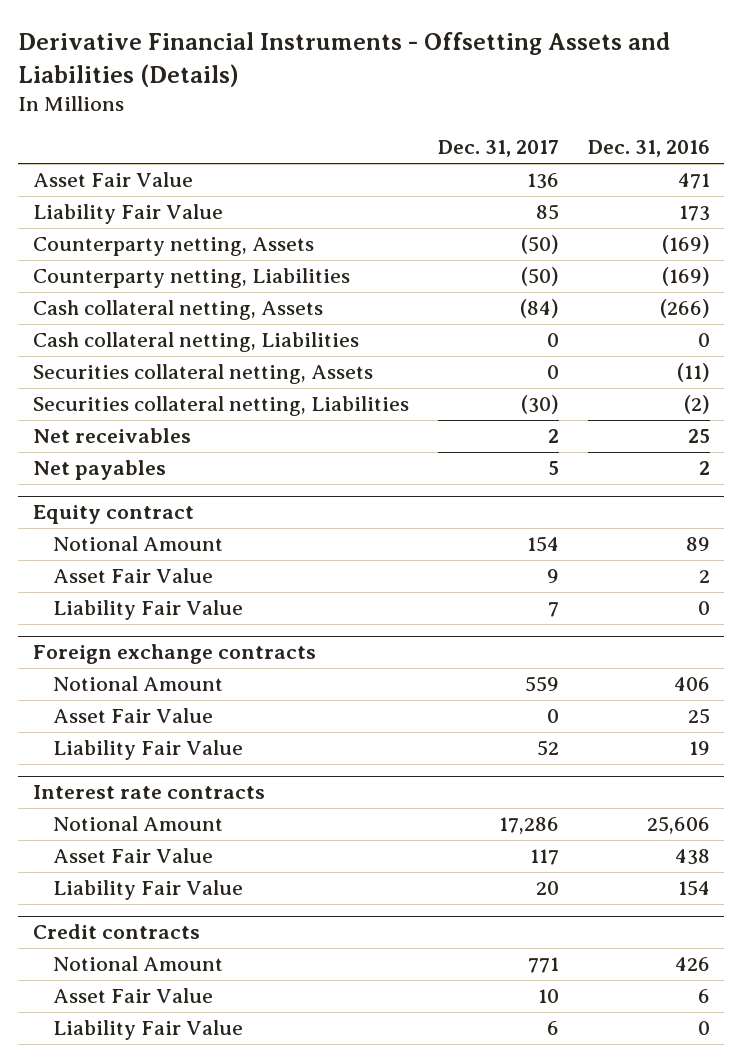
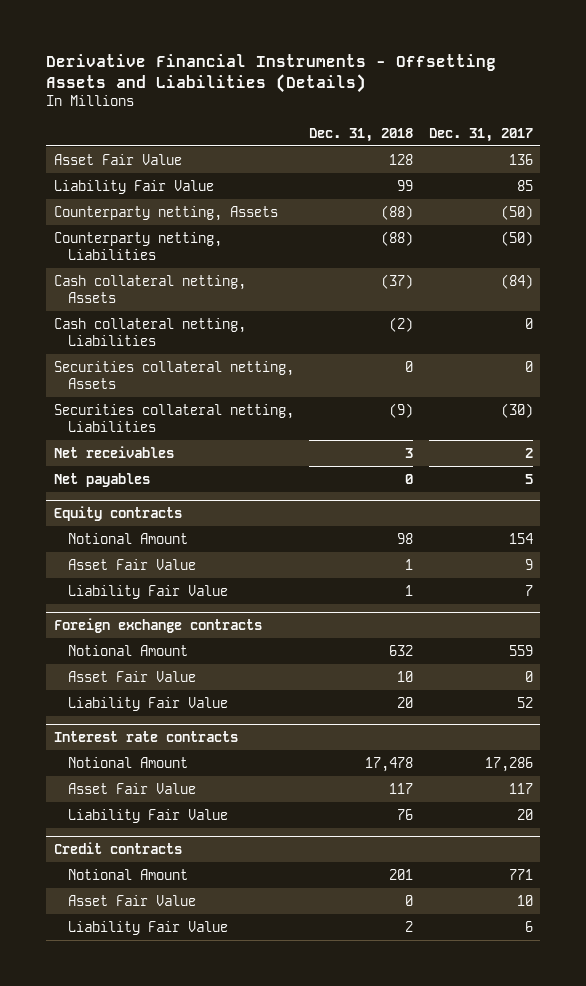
- | Dec. 31, 2017 | Dec. 31, 2016
+ | Dec. 31, 2018 | Dec. 31, 2017
- Equity contract
+ Equity contracts

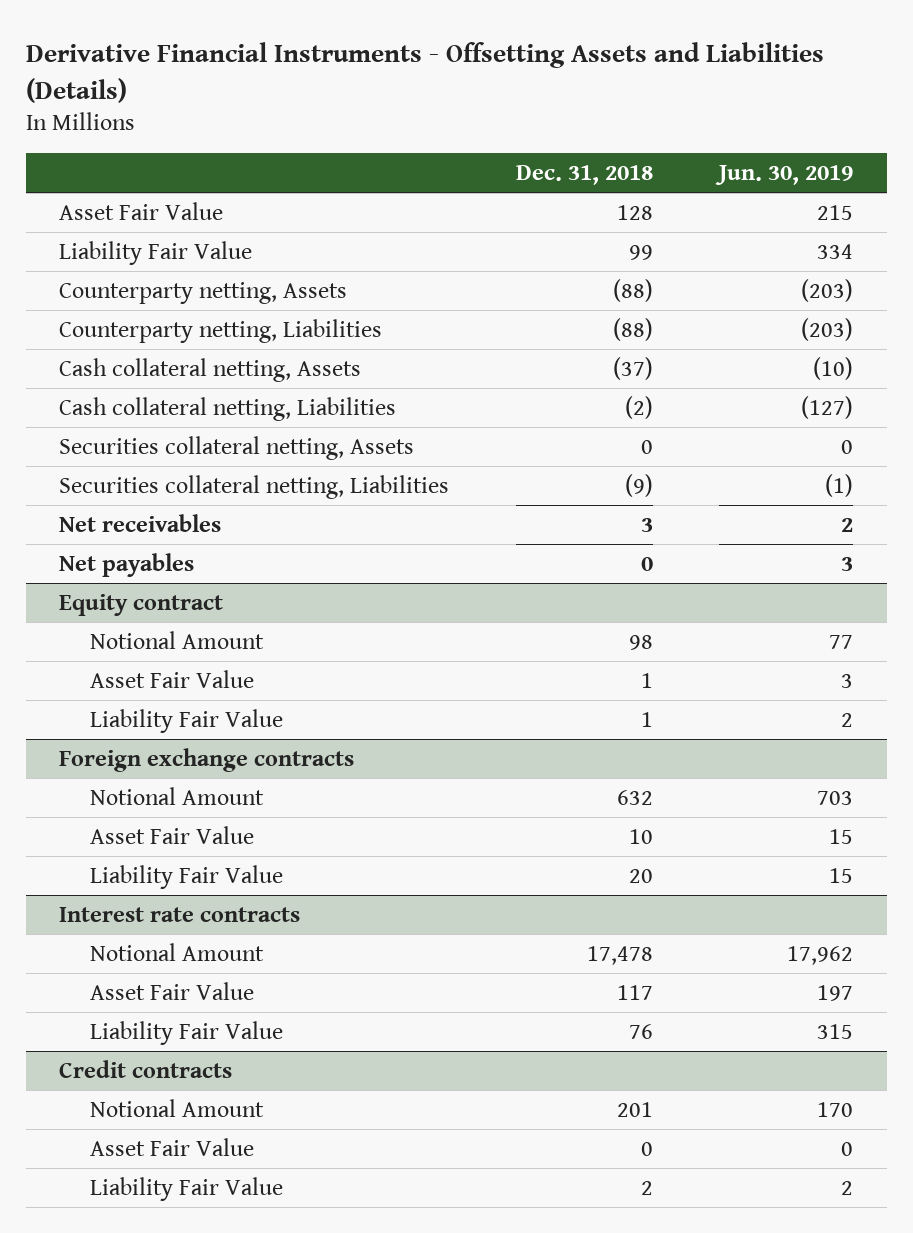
- | Dec. 31, 2018 | Dec. 31, 2017
+ | Dec. 31, 2018 | Jun. 30, 2019
- Equity contracts
+ Equity contract

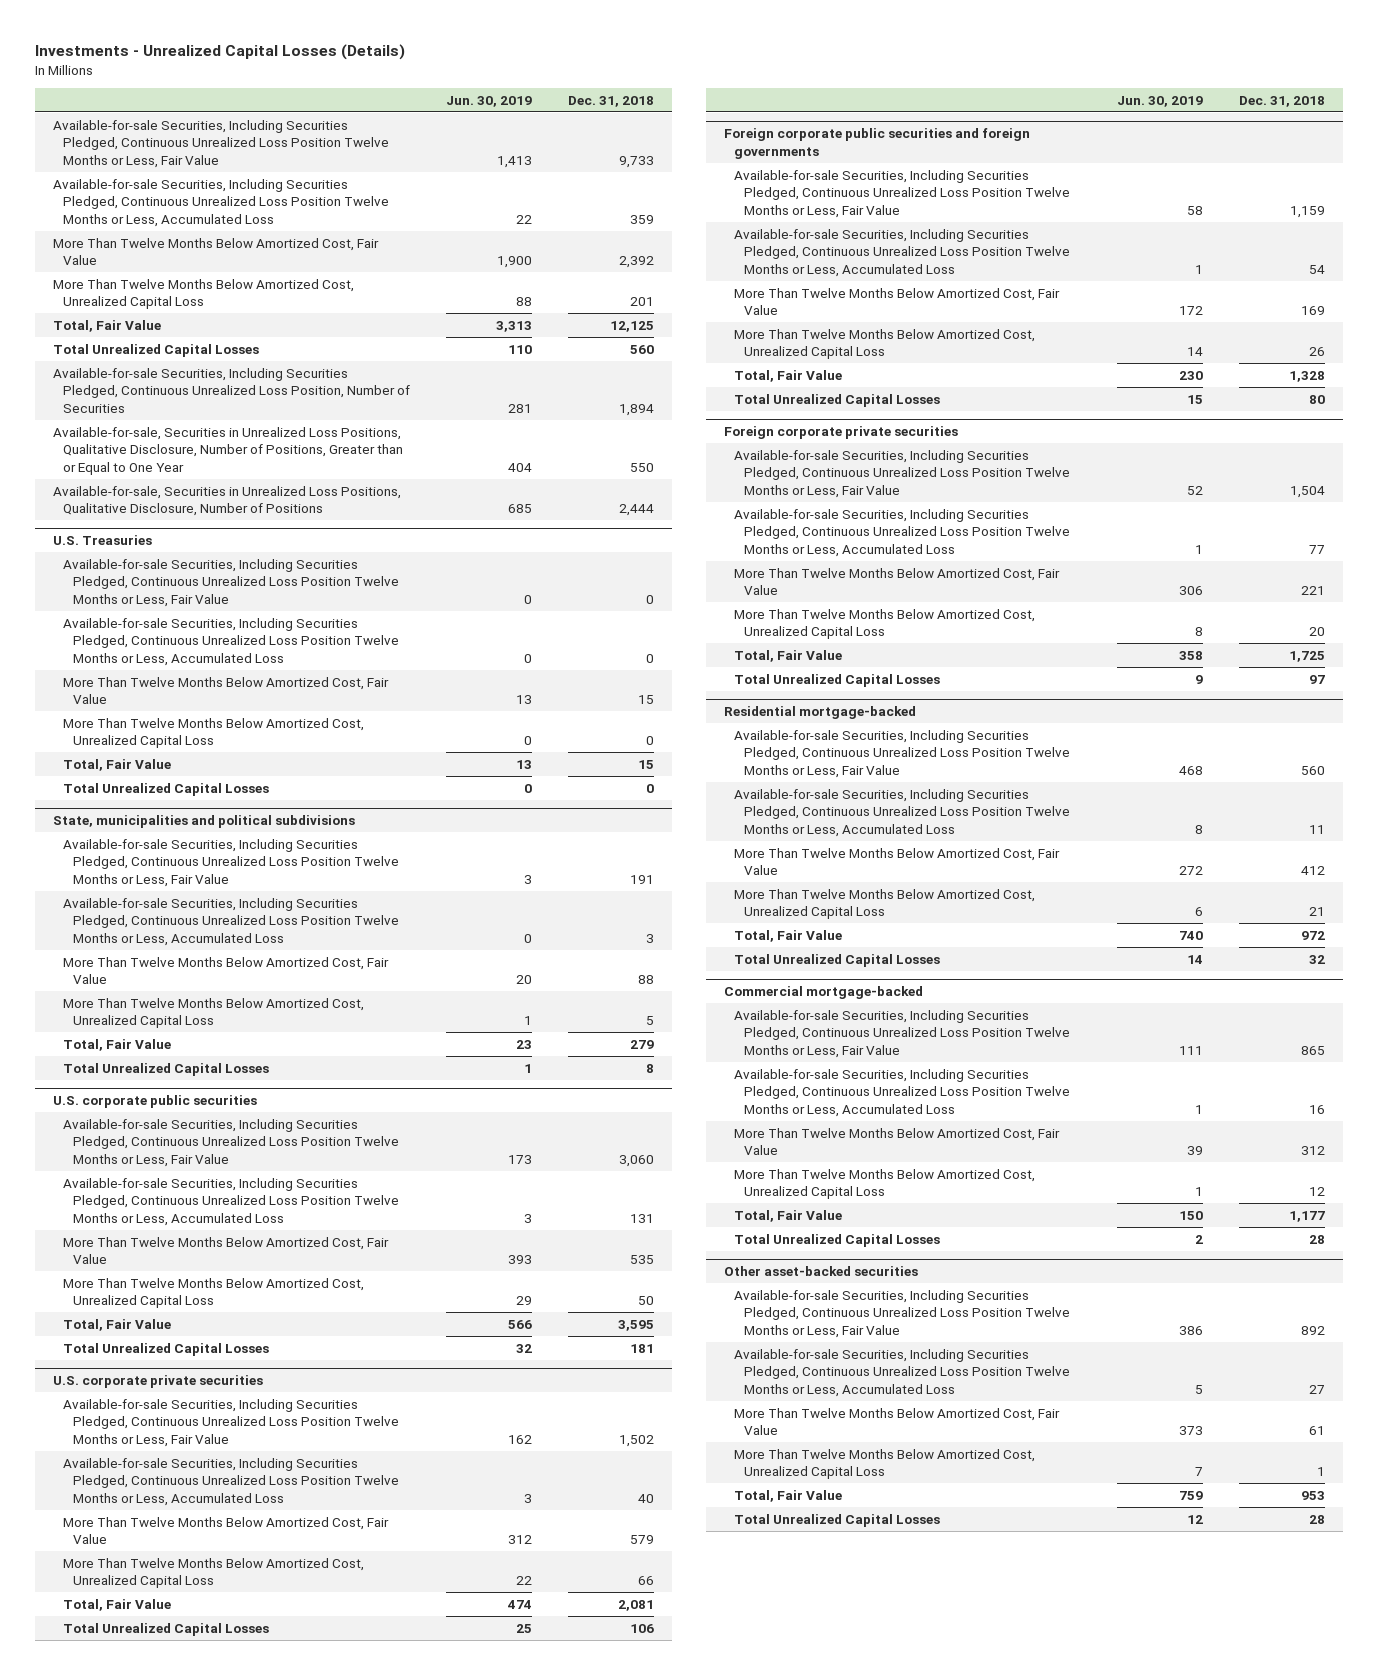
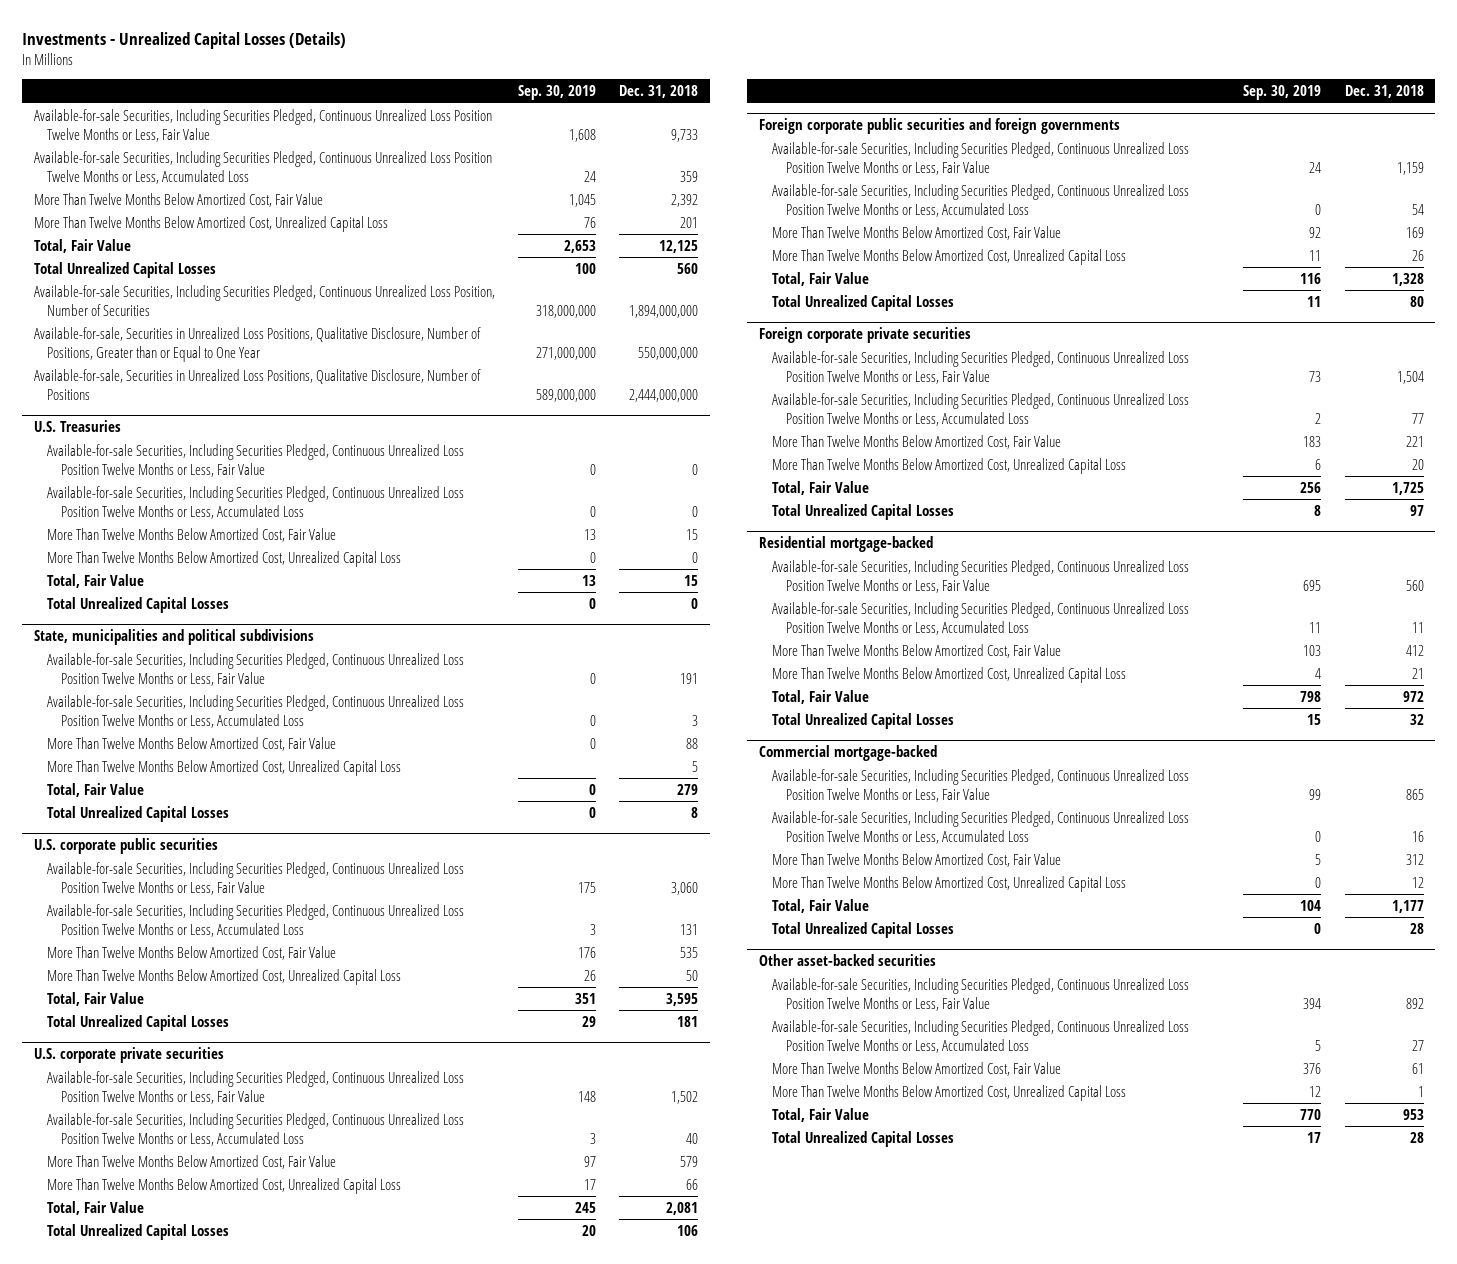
- | Jun. 30, 2019 | Dec. 31, 2018
+ | Sep. 30, 2019 | Dec. 31, 2018
- Available-for-sale Securities, Including Securities Pledged, Continuous Unrealized Loss Position, Number of Securities | 281 | 1,894
- Available-for-sale, Securities in Unrealized Loss Positions, Qualitative Disclosure, Number of Positions, Greater than or Equal to One Year | 404 | 550
- Available-for-sale, Securities in Unrealized Loss Positions, Qualitative Disclosure, Number of Positions | 685 | 2,444
+ Available-for-sale Securities, Including Securities Pledged, Continuous Unrealized Loss Position, Number of Securities | 318,000,000 | 1,894,000,000
+ Available-for-sale, Securities in Unrealized Loss Positions, Qualitative Disclosure, Number of Positions, Greater than or Equal to One Year | 271,000,000 | 550,000,000
+ Available-for-sale, Securities in Unrealized Loss Positions, Qualitative Disclosure, Number of Positions | 589,000,000 | 2,444,000,000

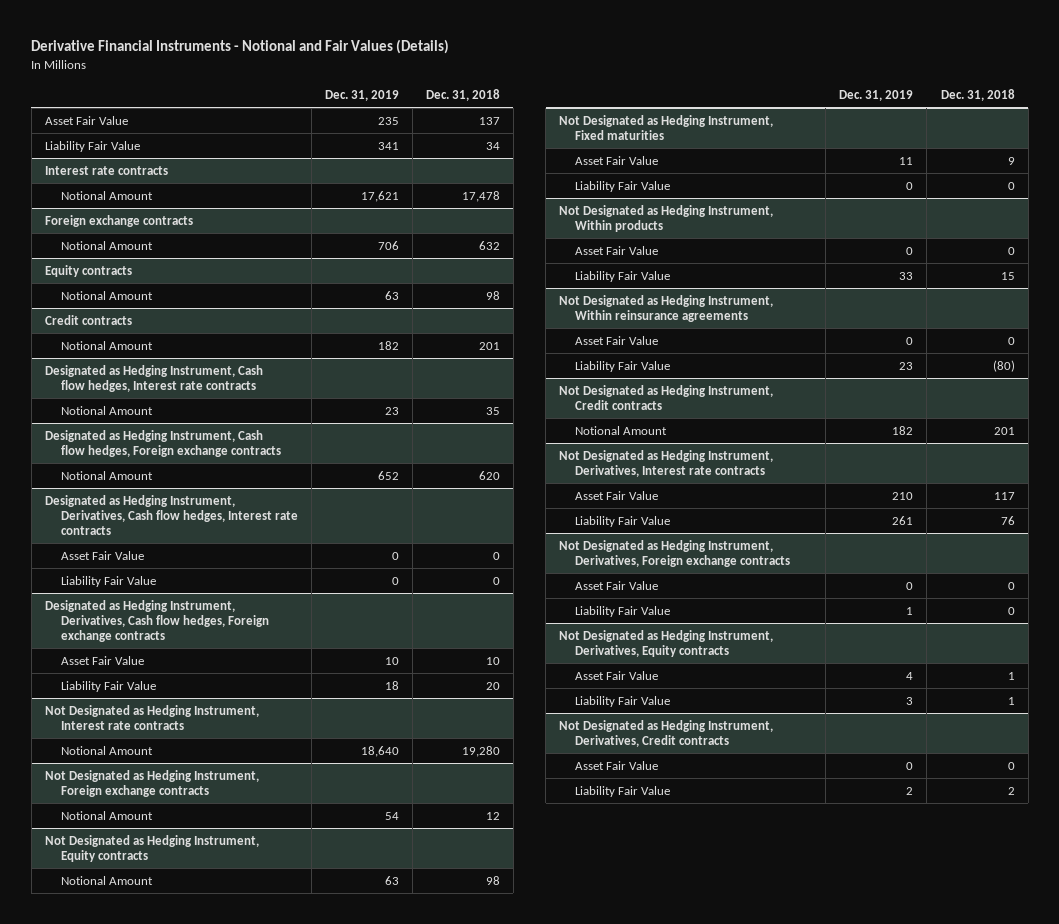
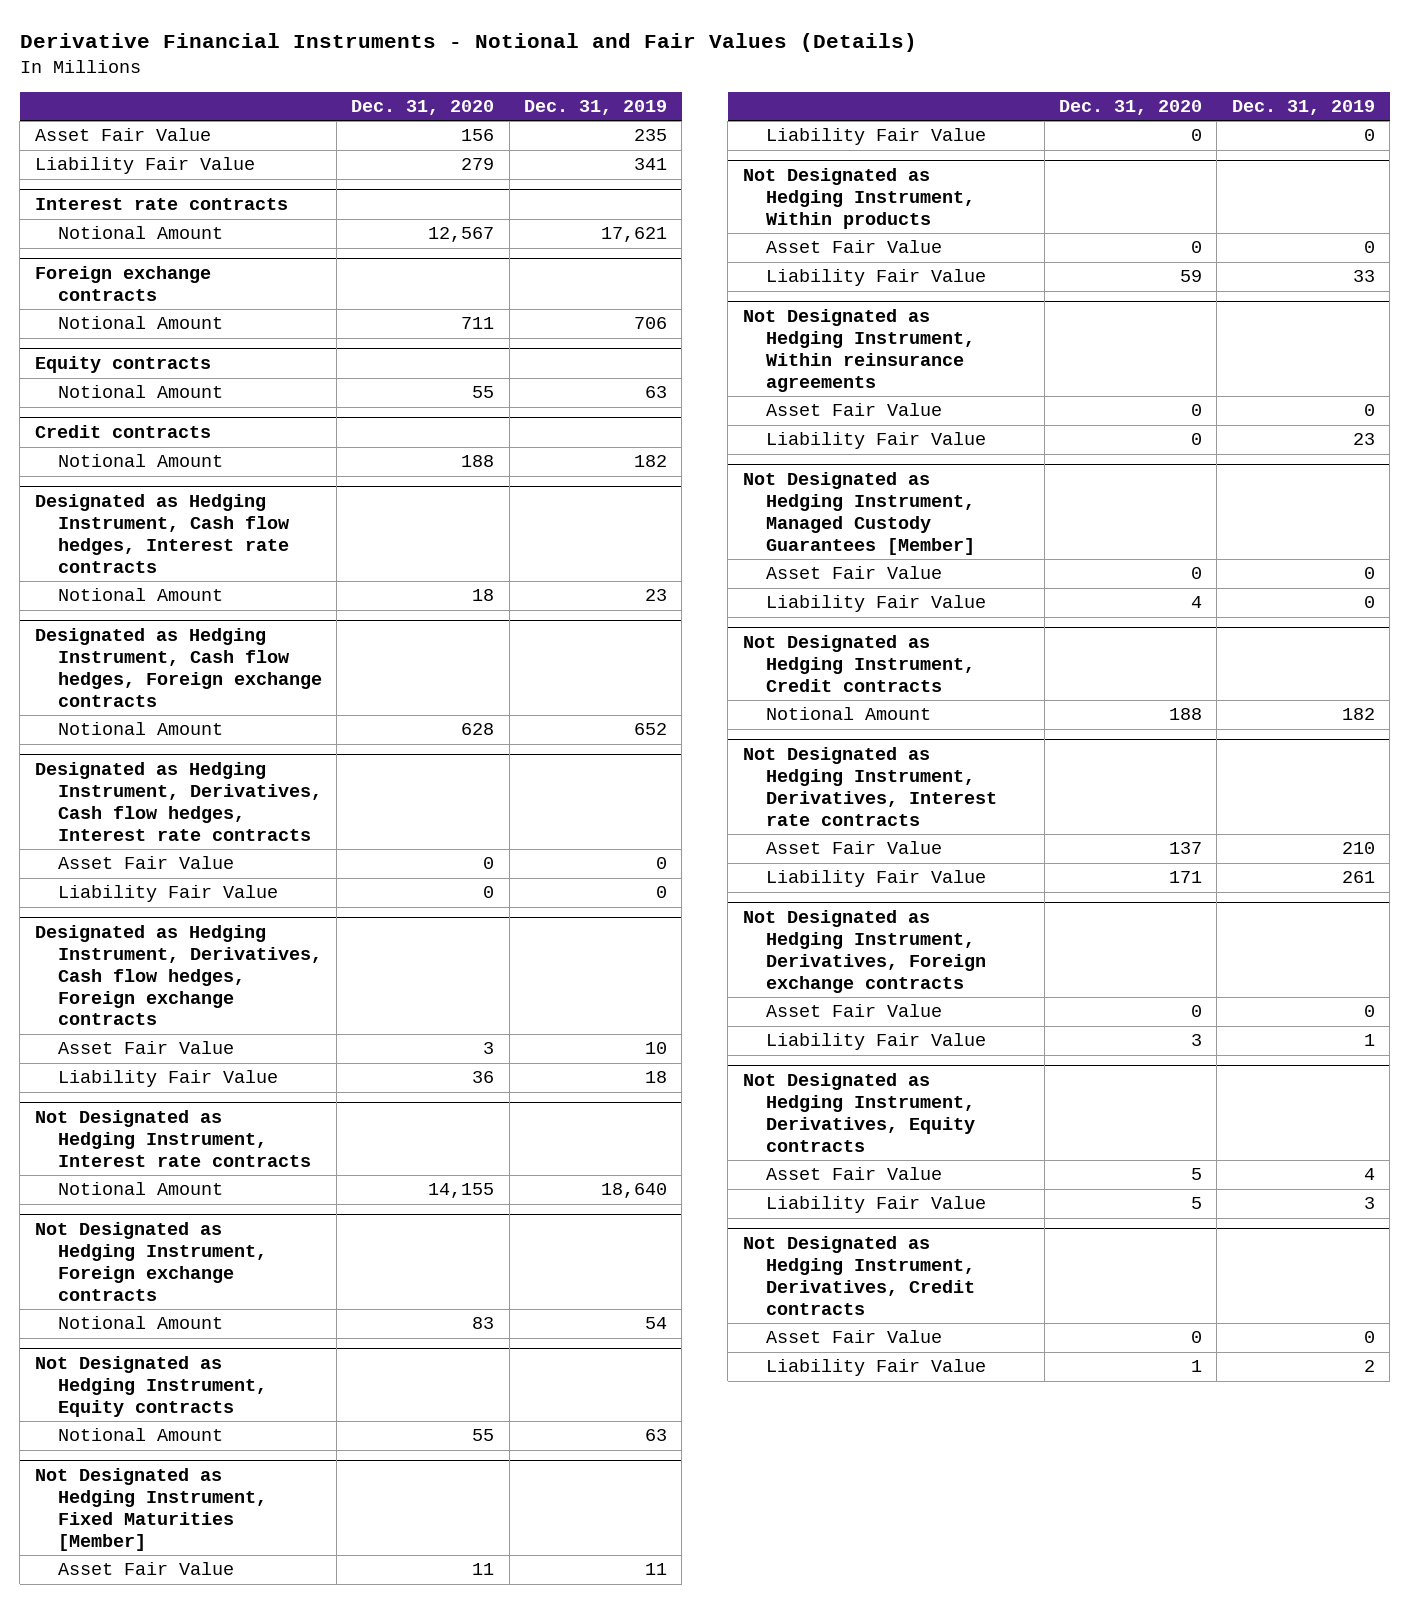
- | Dec. 31, 2019 | Dec. 31, 2018
+ | Dec. 31, 2020 | Dec. 31, 2019
- Not Designated as Hedging Instrument, Fixed maturities
+ Not Designated as Hedging Instrument, Fixed Maturities [Member]
+ Not Designated as Hedging Instrument, Managed Custody Guarantees [Member]
+ Asset Fair Value | 0 | 0
+ Liability Fair Value | 4 | 0

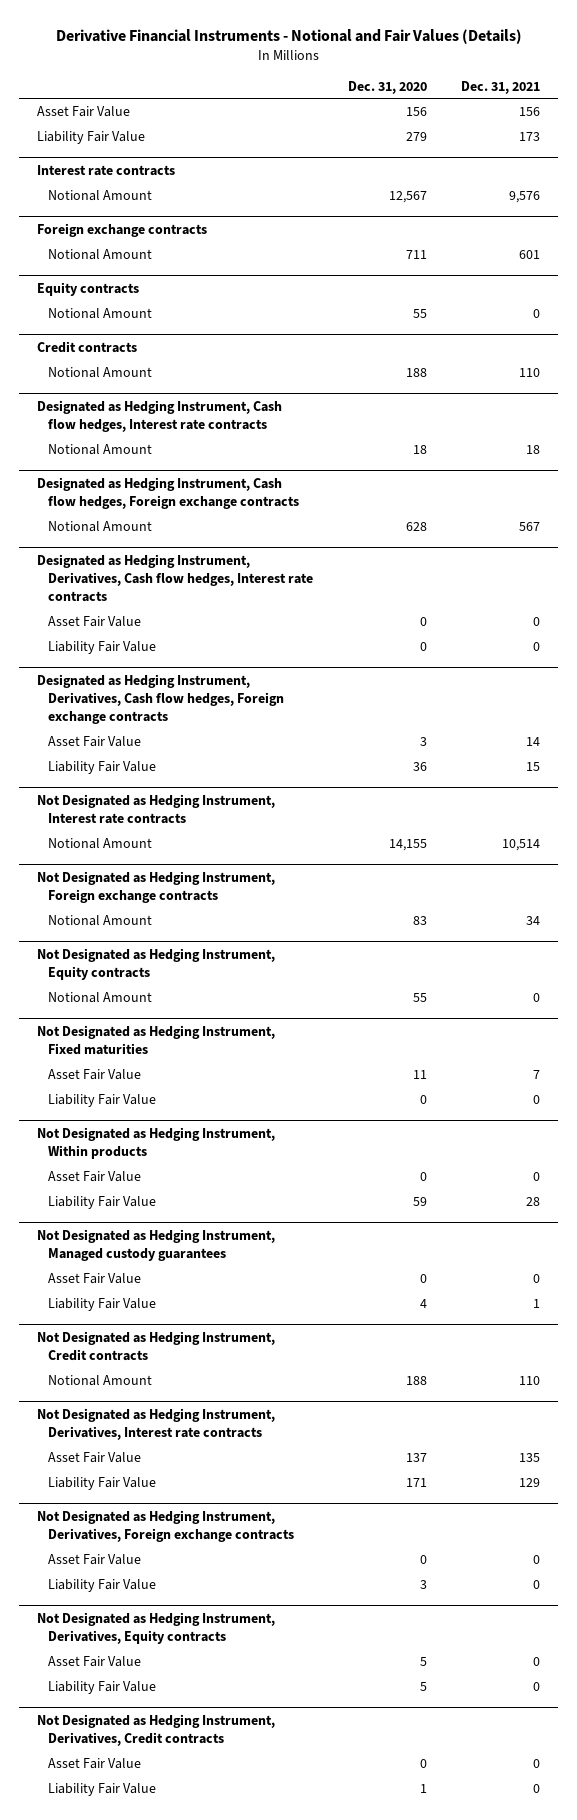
- | Dec. 31, 2020 | Dec. 31, 2019
+ | Dec. 31, 2020 | Dec. 31, 2021
- Not Designated as Hedging Instrument, Fixed Maturities [Member]
+ Not Designated as Hedging Instrument, Fixed maturities
- Not Designated as Hedging Instrument, Within reinsurance agreements
- Asset Fair Value | 0 | 0
- Liability Fair Value | 0 | 23
- Not Designated as Hedging Instrument, Managed Custody Guarantees [Member]
+ Not Designated as Hedging Instrument, Managed custody guarantees

